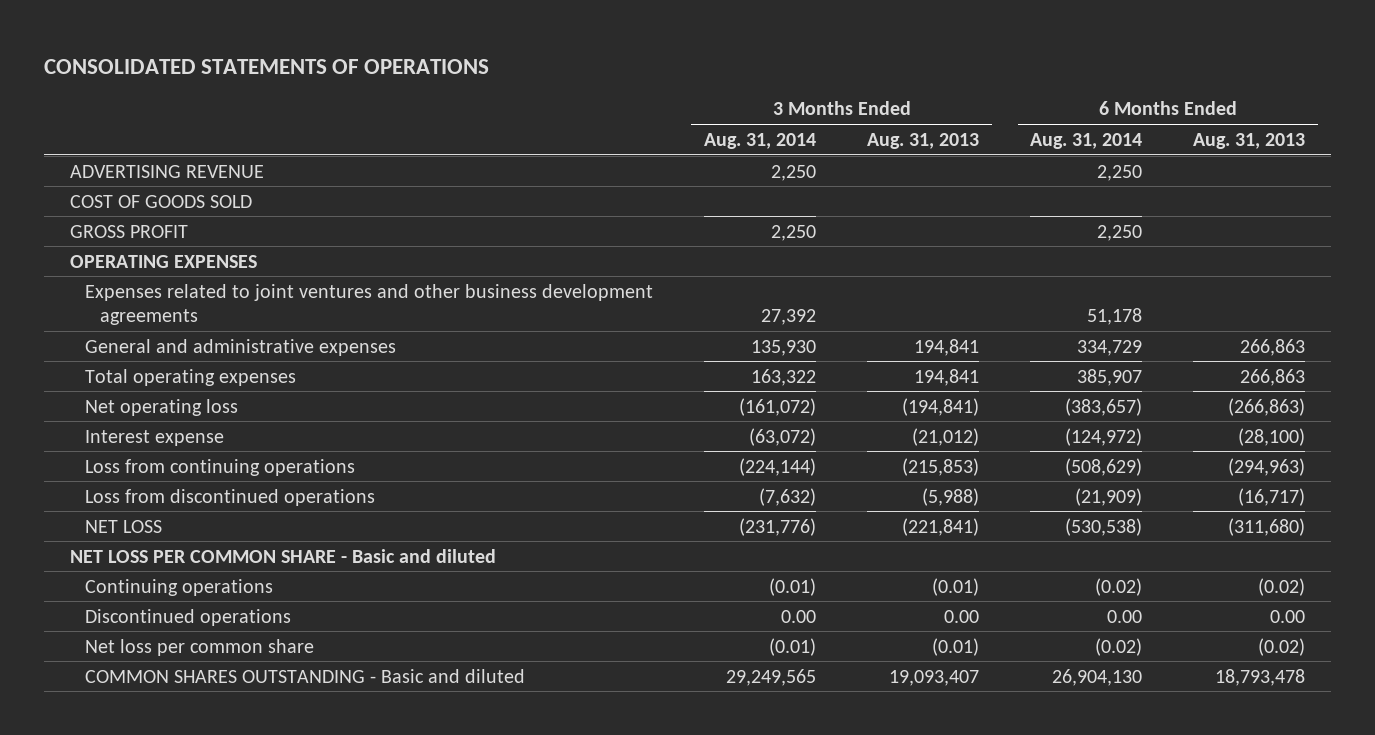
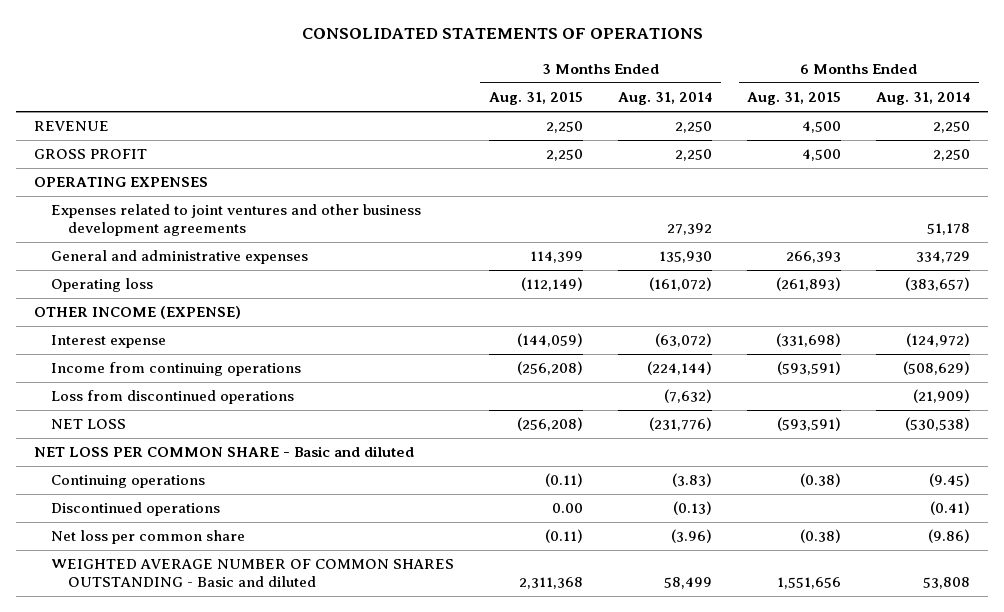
- | 3 Months Ended Aug. 31, 2014 | 3 Months Ended Aug. 31, 2013 | 6 Months Ended Aug. 31, 2014 | 6 Months Ended Aug. 31, 2013
+ | 3 Months Ended Aug. 31, 2015 | 3 Months Ended Aug. 31, 2014 | 6 Months Ended Aug. 31, 2015 | 6 Months Ended Aug. 31, 2014
- ADVERTISING REVENUE | 2,250 | | 2,250 |
- COST OF GOODS SOLD
+ REVENUE | 2,250 | 2,250 | 4,500 | 2,250
- Total operating expenses | 163,322 | 194,841 | 385,907 | 266,863
- Net operating loss | (161,072) | (194,841) | (383,657) | (266,863)
+ Operating loss | (112,149) | (161,072) | (261,893) | (383,657)
+ OTHER INCOME (EXPENSE)
- Loss from continuing operations | (224,144) | (215,853) | (508,629) | (294,963)
+ Income from continuing operations | (256,208) | (224,144) | (593,591) | (508,629)
- Continuing operations | (0.01) | (0.01) | (0.02) | (0.02)
- Discontinued operations | 0.00 | 0.00 | 0.00 | 0.00
- Net loss per common share | (0.01) | (0.01) | (0.02) | (0.02)
- COMMON SHARES OUTSTANDING - Basic and diluted | 29,249,565 | 19,093,407 | 26,904,130 | 18,793,478
+ Continuing operations | (0.11) | (3.83) | (0.38) | (9.45)
+ Discontinued operations | 0.00 | (0.13) | | (0.41)
+ Net loss per common share | (0.11) | (3.96) | (0.38) | (9.86)
+ WEIGHTED AVERAGE NUMBER OF COMMON SHARES OUTSTANDING - Basic and diluted | 2,311,368 | 58,499 | 1,551,656 | 53,808

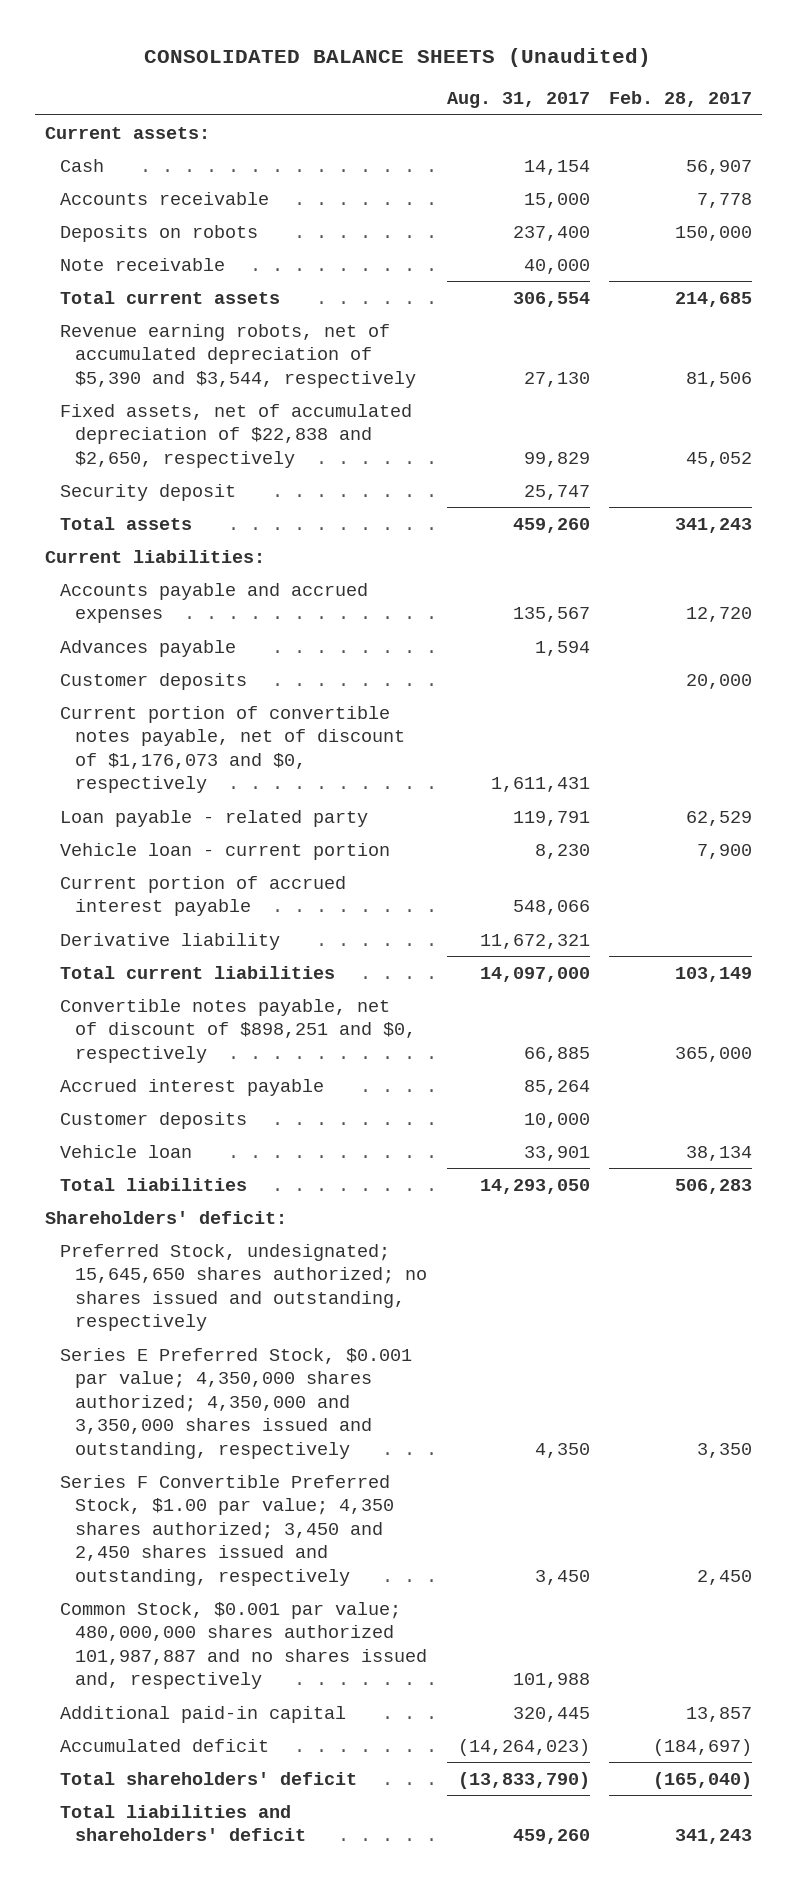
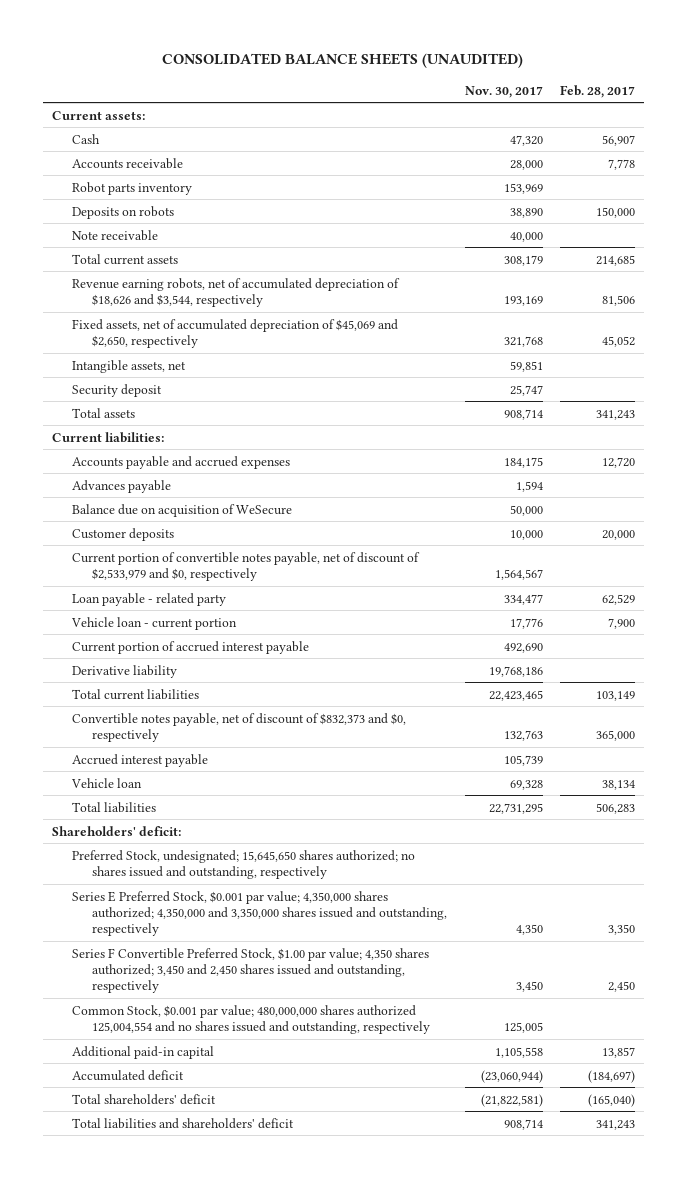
- CONSOLIDATED BALANCE SHEETS (Unaudited)
+ CONSOLIDATED BALANCE SHEETS (UNAUDITED)
- | Aug. 31, 2017 | Feb. 28, 2017
+ | Nov. 30, 2017 | Feb. 28, 2017
+ Robot parts inventory | 153,969 |
- Revenue earning robots, net of accumulated depreciation of $5,390 and $3,544, respectively | 27,130 | 81,506
- Fixed assets, net of accumulated depreciation of $22,838 and $2,650, respectively | 99,829 | 45,052
+ Revenue earning robots, net of accumulated depreciation of $18,626 and $3,544, respectively | 193,169 | 81,506
+ Fixed assets, net of accumulated depreciation of $45,069 and $2,650, respectively | 321,768 | 45,052
+ Intangible assets, net | 59,851 |
+ Balance due on acquisition of WeSecure | 50,000 |
- Current portion of convertible notes payable, net of discount of $1,176,073 and $0, respectively | 1,611,431 |
+ Current portion of convertible notes payable, net of discount of $2,533,979 and $0, respectively | 1,564,567 |
- Convertible notes payable, net of discount of $898,251 and $0, respectively | 66,885 | 365,000
+ Convertible notes payable, net of discount of $832,373 and $0, respectively | 132,763 | 365,000
- Customer deposits | 10,000 |
- Common Stock, $0.001 par value; 480,000,000 shares authorized 101,987,887 and no shares issued and, respectively | 101,988 |
+ Common Stock, $0.001 par value; 480,000,000 shares authorized 125,004,554 and no shares issued and outstanding, respectively | 125,005 |

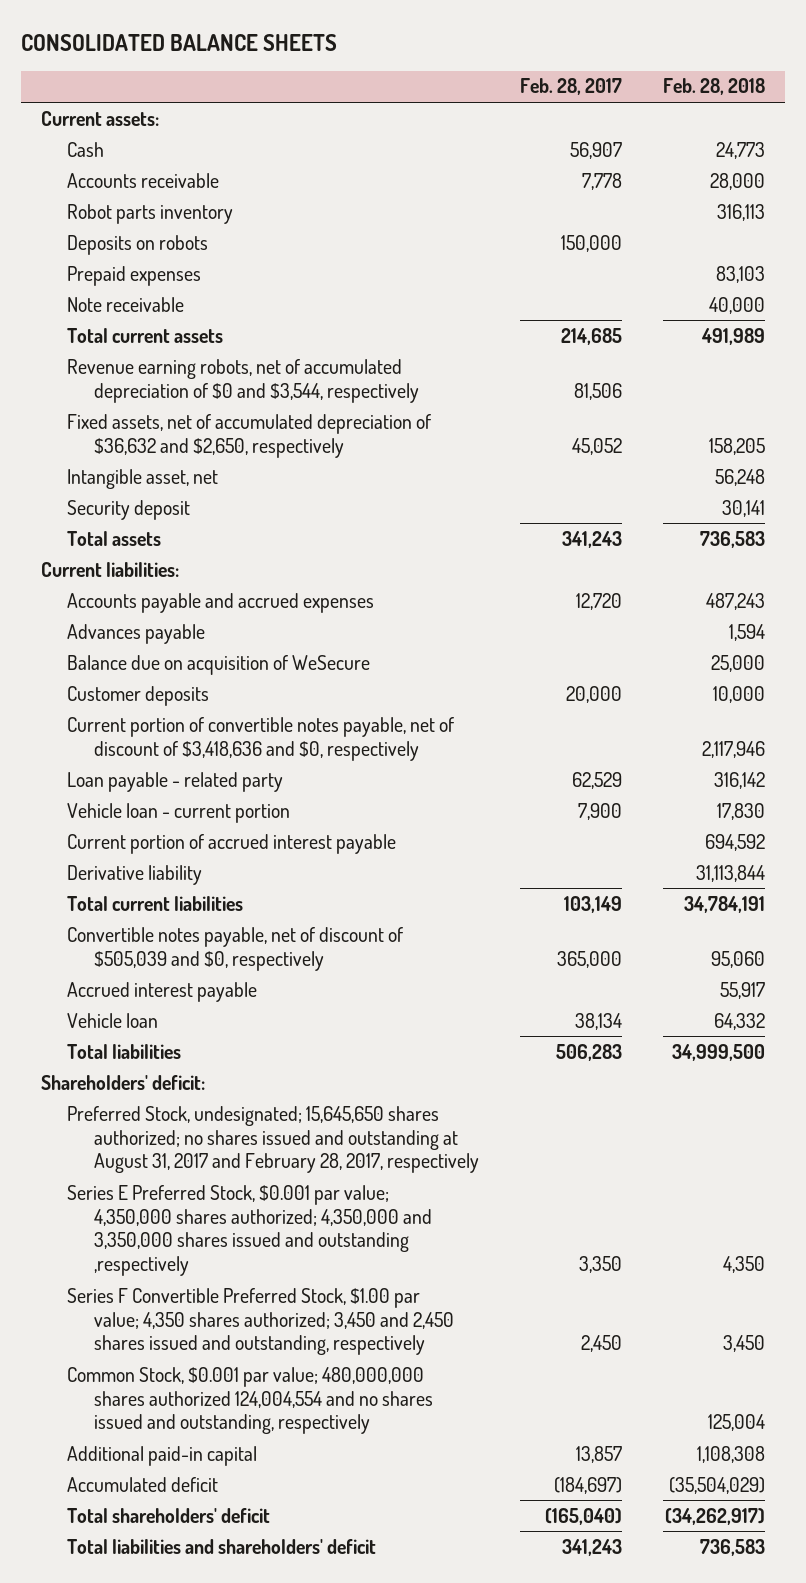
- CONSOLIDATED BALANCE SHEETS (UNAUDITED)
+ CONSOLIDATED BALANCE SHEETS
- | Nov. 30, 2017 | Feb. 28, 2017
+ | Feb. 28, 2017 | Feb. 28, 2018
+ Prepaid expenses | | 83,103
- Revenue earning robots, net of accumulated depreciation of $18,626 and $3,544, respectively | 193,169 | 81,506
- Fixed assets, net of accumulated depreciation of $45,069 and $2,650, respectively | 321,768 | 45,052
- Intangible assets, net | 59,851 |
+ Revenue earning robots, net of accumulated depreciation of $0 and $3,544, respectively | 81,506 |
+ Fixed assets, net of accumulated depreciation of $36,632 and $2,650, respectively | 45,052 | 158,205
+ Intangible asset, net | | 56,248
- Current portion of convertible notes payable, net of discount of $2,533,979 and $0, respectively | 1,564,567 |
+ Current portion of convertible notes payable, net of discount of $3,418,636 and $0, respectively | | 2,117,946
- Convertible notes payable, net of discount of $832,373 and $0, respectively | 132,763 | 365,000
+ Convertible notes payable, net of discount of $505,039 and $0, respectively | 365,000 | 95,060
- Preferred Stock, undesignated; 15,645,650 shares authorized; no shares issued and outstanding, respectively
- Series E Preferred Stock, $0.001 par value; 4,350,000 shares authorized; 4,350,000 and 3,350,000 shares issued and outstanding, respectively | 4,350 | 3,350
+ Preferred Stock, undesignated; 15,645,650 shares authorized; no shares issued and outstanding at August 31, 2017 and February 28, 2017, respectively
+ Series E Preferred Stock, $0.001 par value; 4,350,000 shares authorized; 4,350,000 and 3,350,000 shares issued and outstanding ,respectively | 3,350 | 4,350
- Common Stock, $0.001 par value; 480,000,000 shares authorized 125,004,554 and no shares issued and outstanding, respectively | 125,005 |
+ Common Stock, $0.001 par value; 480,000,000 shares authorized 124,004,554 and no shares issued and outstanding, respectively | | 125,004

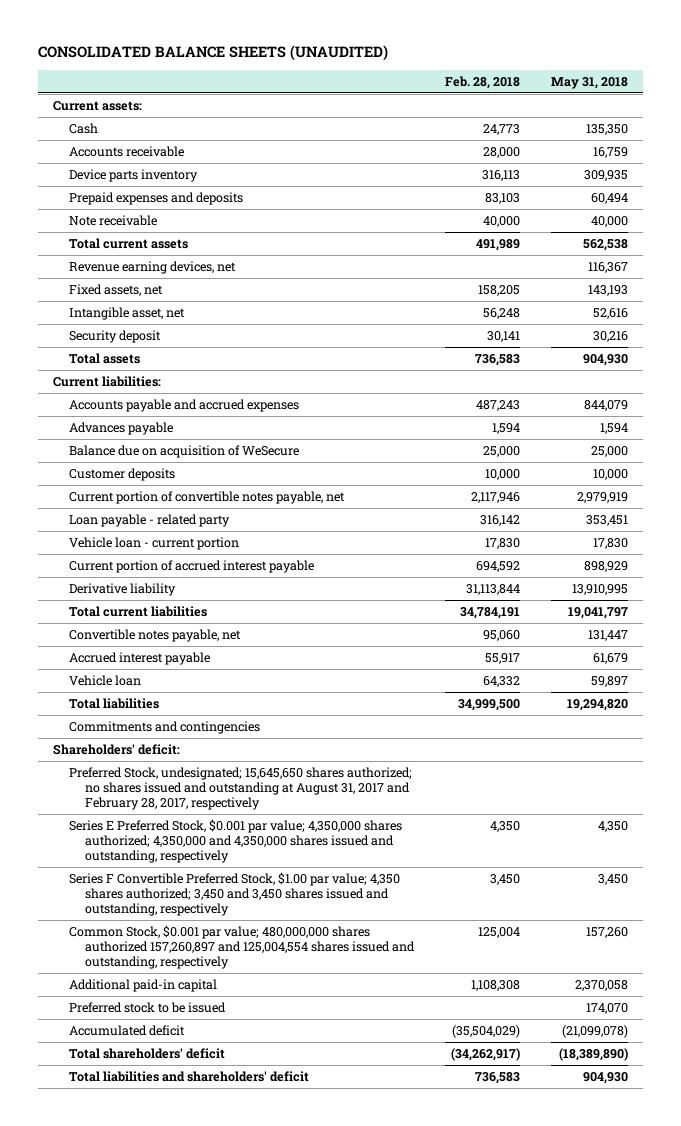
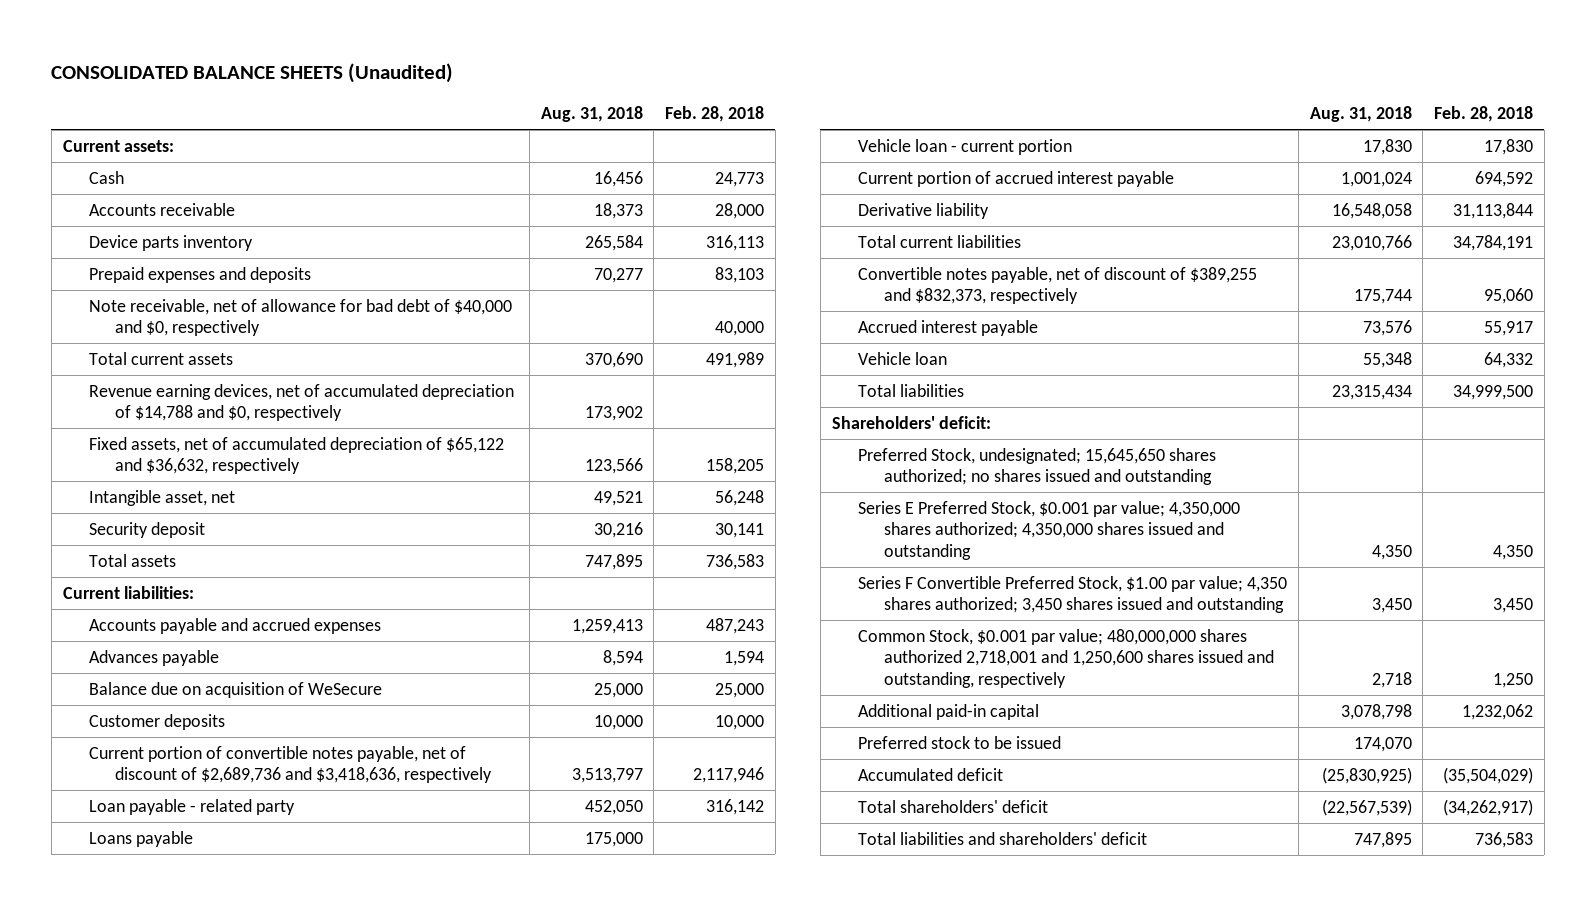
- CONSOLIDATED BALANCE SHEETS (UNAUDITED)
+ CONSOLIDATED BALANCE SHEETS (Unaudited)
- | Feb. 28, 2018 | May 31, 2018
+ | Aug. 31, 2018 | Feb. 28, 2018
- Note receivable | 40,000 | 40,000
+ Note receivable, net of allowance for bad debt of $40,000 and $0, respectively | | 40,000
- Revenue earning devices, net | | 116,367
- Fixed assets, net | 158,205 | 143,193
+ Revenue earning devices, net of accumulated depreciation of $14,788 and $0, respectively | 173,902 |
+ Fixed assets, net of accumulated depreciation of $65,122 and $36,632, respectively | 123,566 | 158,205
- Current portion of convertible notes payable, net | 2,117,946 | 2,979,919
+ Current portion of convertible notes payable, net of discount of $2,689,736 and $3,418,636, respectively | 3,513,797 | 2,117,946
+ Loans payable | 175,000 |
- Convertible notes payable, net | 95,060 | 131,447
+ Convertible notes payable, net of discount of $389,255 and $832,373, respectively | 175,744 | 95,060
- Commitments and contingencies
- Preferred Stock, undesignated; 15,645,650 shares authorized; no shares issued and outstanding at August 31, 2017 and February 28, 2017, respectively
- Series E Preferred Stock, $0.001 par value; 4,350,000 shares authorized; 4,350,000 and 4,350,000 shares issued and outstanding, respectively | 4,350 | 4,350
- Series F Convertible Preferred Stock, $1.00 par value; 4,350 shares authorized; 3,450 and 3,450 shares issued and outstanding, respectively | 3,450 | 3,450
- Common Stock, $0.001 par value; 480,000,000 shares authorized 157,260,897 and 125,004,554 shares issued and outstanding, respectively | 125,004 | 157,260
- Additional paid-in capital | 1,108,308 | 2,370,058
+ Preferred Stock, undesignated; 15,645,650 shares authorized; no shares issued and outstanding
+ Series E Preferred Stock, $0.001 par value; 4,350,000 shares authorized; 4,350,000 shares issued and outstanding | 4,350 | 4,350
+ Series F Convertible Preferred Stock, $1.00 par value; 4,350 shares authorized; 3,450 shares issued and outstanding | 3,450 | 3,450
+ Common Stock, $0.001 par value; 480,000,000 shares authorized 2,718,001 and 1,250,600 shares issued and outstanding, respectively | 2,718 | 1,250
+ Additional paid-in capital | 3,078,798 | 1,232,062

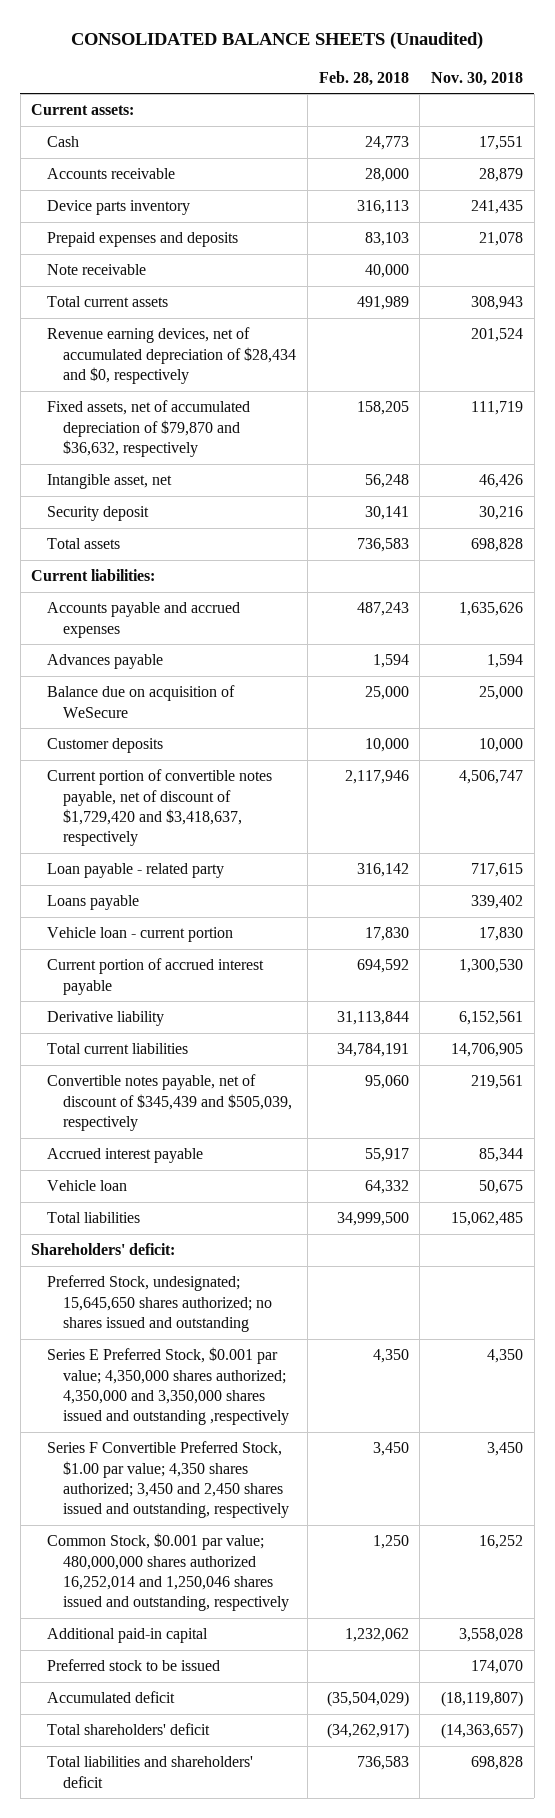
- | Aug. 31, 2018 | Feb. 28, 2018
+ | Feb. 28, 2018 | Nov. 30, 2018
- Note receivable, net of allowance for bad debt of $40,000 and $0, respectively | | 40,000
+ Note receivable | 40,000 |
- Revenue earning devices, net of accumulated depreciation of $14,788 and $0, respectively | 173,902 |
- Fixed assets, net of accumulated depreciation of $65,122 and $36,632, respectively | 123,566 | 158,205
+ Revenue earning devices, net of accumulated depreciation of $28,434 and $0, respectively | | 201,524
+ Fixed assets, net of accumulated depreciation of $79,870 and $36,632, respectively | 158,205 | 111,719
- Current portion of convertible notes payable, net of discount of $2,689,736 and $3,418,636, respectively | 3,513,797 | 2,117,946
+ Current portion of convertible notes payable, net of discount of $1,729,420 and $3,418,637, respectively | 2,117,946 | 4,506,747
- Convertible notes payable, net of discount of $389,255 and $832,373, respectively | 175,744 | 95,060
+ Convertible notes payable, net of discount of $345,439 and $505,039, respectively | 95,060 | 219,561
- Series E Preferred Stock, $0.001 par value; 4,350,000 shares authorized; 4,350,000 shares issued and outstanding | 4,350 | 4,350
- Series F Convertible Preferred Stock, $1.00 par value; 4,350 shares authorized; 3,450 shares issued and outstanding | 3,450 | 3,450
- Common Stock, $0.001 par value; 480,000,000 shares authorized 2,718,001 and 1,250,600 shares issued and outstanding, respectively | 2,718 | 1,250
+ Series E Preferred Stock, $0.001 par value; 4,350,000 shares authorized; 4,350,000 and 3,350,000 shares issued and outstanding ,respectively | 4,350 | 4,350
+ Series F Convertible Preferred Stock, $1.00 par value; 4,350 shares authorized; 3,450 and 2,450 shares issued and outstanding, respectively | 3,450 | 3,450
+ Common Stock, $0.001 par value; 480,000,000 shares authorized 16,252,014 and 1,250,046 shares issued and outstanding, respectively | 1,250 | 16,252

